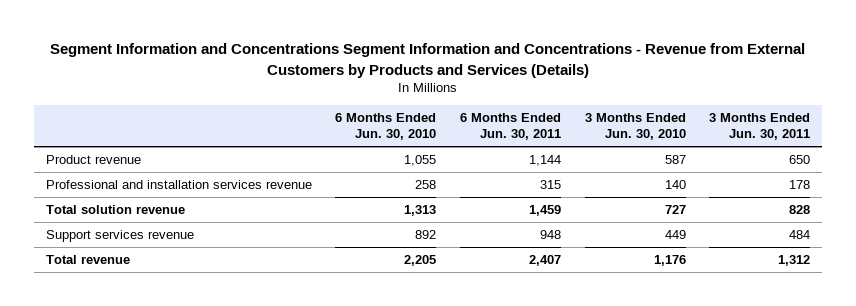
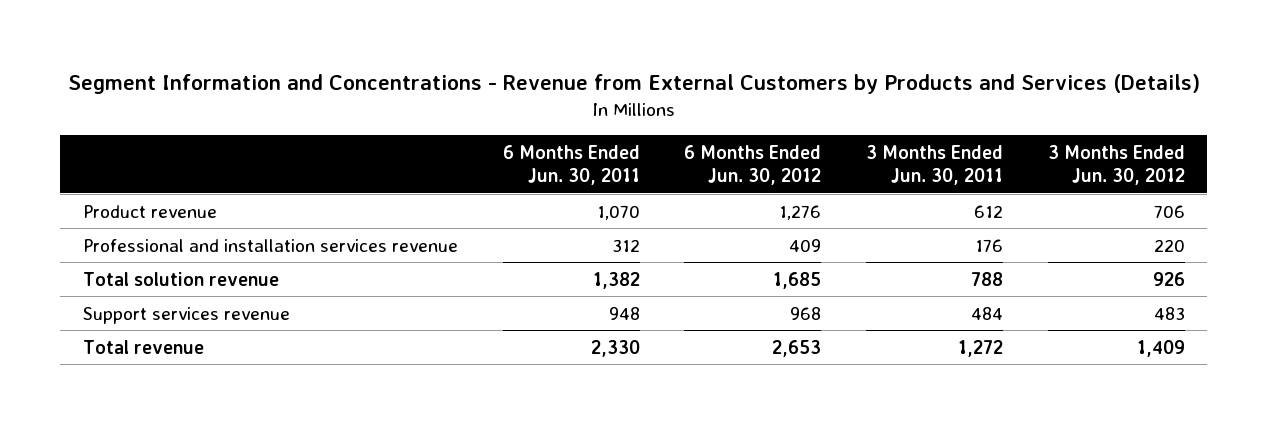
- Segment Information and Concentrations Segment Information and Concentrations - Revenue from External Customers by Products and Services (Details)
+ Segment Information and Concentrations - Revenue from External Customers by Products and Services (Details)
- | 6 Months Ended Jun. 30, 2010 | 6 Months Ended Jun. 30, 2011 | 3 Months Ended Jun. 30, 2010 | 3 Months Ended Jun. 30, 2011
+ | 6 Months Ended Jun. 30, 2011 | 6 Months Ended Jun. 30, 2012 | 3 Months Ended Jun. 30, 2011 | 3 Months Ended Jun. 30, 2012
- Product revenue | 1,055 | 1,144 | 587 | 650
- Professional and installation services revenue | 258 | 315 | 140 | 178
- Total solution revenue | 1,313 | 1,459 | 727 | 828
+ Product revenue | 1,070 | 1,276 | 612 | 706
+ Professional and installation services revenue | 312 | 409 | 176 | 220
+ Total solution revenue | 1,382 | 1,685 | 788 | 926
- Total revenue | 2,205 | 2,407 | 1,176 | 1,312
+ Total revenue | 2,330 | 2,653 | 1,272 | 1,409

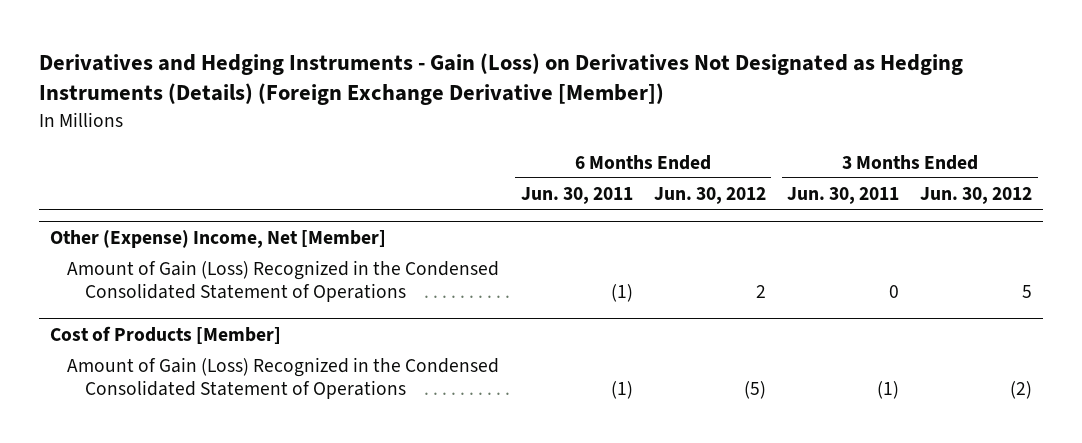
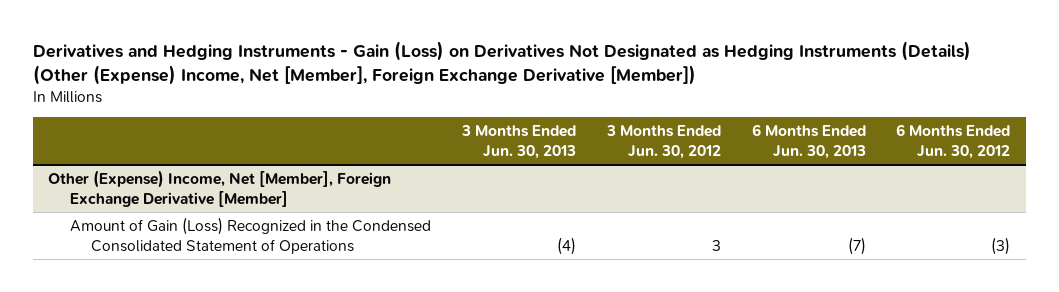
- Derivatives and Hedging Instruments - Gain (Loss) on Derivatives Not Designated as Hedging Instruments (Details) (Foreign Exchange Derivative [Member])
+ Derivatives and Hedging Instruments - Gain (Loss) on Derivatives Not Designated as Hedging Instruments (Details) (Other (Expense) Income, Net [Member], Foreign Exchange Derivative [Member])
- | 6 Months Ended Jun. 30, 2011 | 6 Months Ended Jun. 30, 2012 | 3 Months Ended Jun. 30, 2011 | 3 Months Ended Jun. 30, 2012
+ | 3 Months Ended Jun. 30, 2013 | 3 Months Ended Jun. 30, 2012 | 6 Months Ended Jun. 30, 2013 | 6 Months Ended Jun. 30, 2012
- Other (Expense) Income, Net [Member]
- Amount of Gain (Loss) Recognized in the Condensed Consolidated Statement of Operations | (1) | 2 | 0 | 5
- Cost of Products [Member]
- Amount of Gain (Loss) Recognized in the Condensed Consolidated Statement of Operations | (1) | (5) | (1) | (2)
+ Other (Expense) Income, Net [Member], Foreign Exchange Derivative [Member]
+ Amount of Gain (Loss) Recognized in the Condensed Consolidated Statement of Operations | (4) | 3 | (7) | (3)

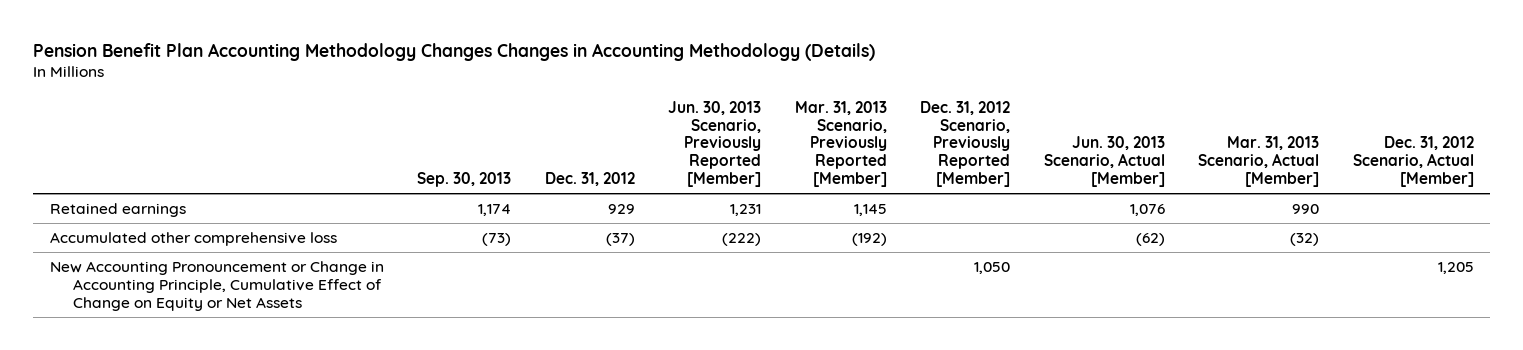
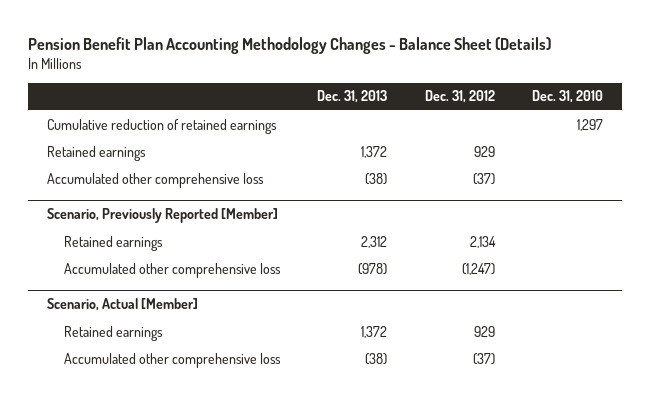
- Pension Benefit Plan Accounting Methodology Changes Changes in Accounting Methodology (Details)
+ Pension Benefit Plan Accounting Methodology Changes - Balance Sheet (Details)
- | Sep. 30, 2013 | Dec. 31, 2012 | Jun. 30, 2013 Scenario, Previously Reported [Member] | Mar. 31, 2013 Scenario, Previously Reported [Member] | Dec. 31, 2012 Scenario, Previously Reported [Member] | Jun. 30, 2013 Scenario, Actual [Member] | Mar. 31, 2013 Scenario, Actual [Member] | Dec. 31, 2012 Scenario, Actual [Member]
+ | Dec. 31, 2013 | Dec. 31, 2012 | Dec. 31, 2010
+ Cumulative reduction of retained earnings | | | 1,297
- New Accounting Pronouncement or Change in Accounting Principle, Cumulative Effect of Change on Equity or Net Assets | | | | | 1,050 | | | 1,205
+ Scenario, Previously Reported [Member]
+ Retained earnings | 2,312 | 2,134 |
+ Accumulated other comprehensive loss | (978) | (1,247) |
+ Scenario, Actual [Member]
+ Retained earnings | 1,372 | 929 |
+ Accumulated other comprehensive loss | (38) | (37) |

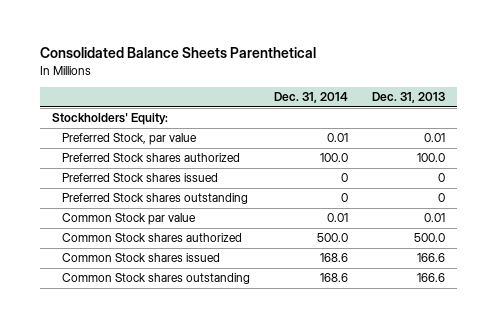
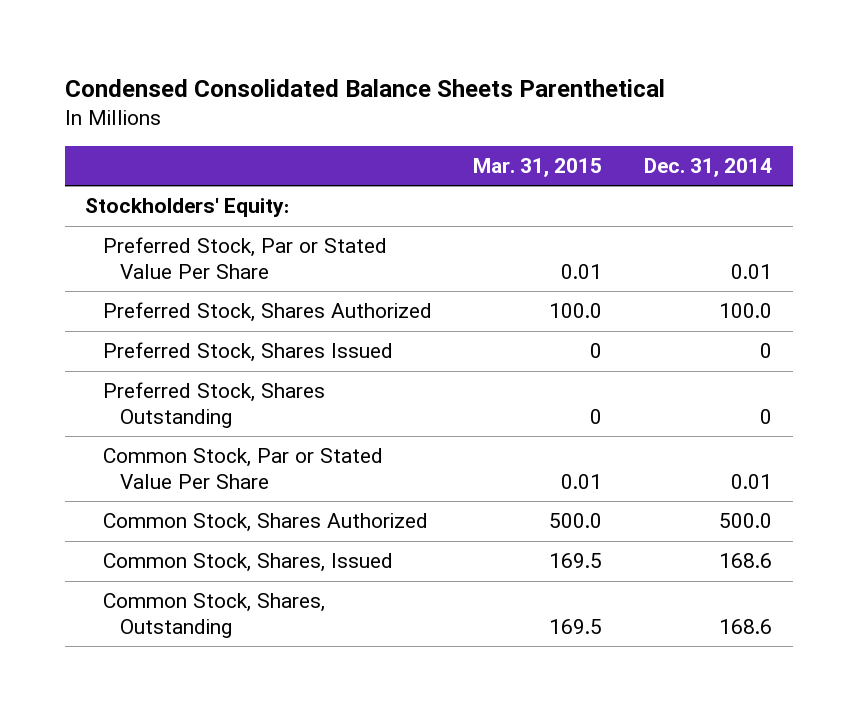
- Consolidated Balance Sheets Parenthetical
+ Condensed Consolidated Balance Sheets Parenthetical
- | Dec. 31, 2014 | Dec. 31, 2013
+ | Mar. 31, 2015 | Dec. 31, 2014
- Preferred Stock, par value | 0.01 | 0.01
- Preferred Stock shares authorized | 100.0 | 100.0
- Preferred Stock shares issued | 0 | 0
- Preferred Stock shares outstanding | 0 | 0
- Common Stock par value | 0.01 | 0.01
- Common Stock shares authorized | 500.0 | 500.0
- Common Stock shares issued | 168.6 | 166.6
- Common Stock shares outstanding | 168.6 | 166.6
+ Preferred Stock, Par or Stated Value Per Share | 0.01 | 0.01
+ Preferred Stock, Shares Authorized | 100.0 | 100.0
+ Preferred Stock, Shares Issued | 0 | 0
+ Preferred Stock, Shares Outstanding | 0 | 0
+ Common Stock, Par or Stated Value Per Share | 0.01 | 0.01
+ Common Stock, Shares Authorized | 500.0 | 500.0
+ Common Stock, Shares, Issued | 169.5 | 168.6
+ Common Stock, Shares, Outstanding | 169.5 | 168.6

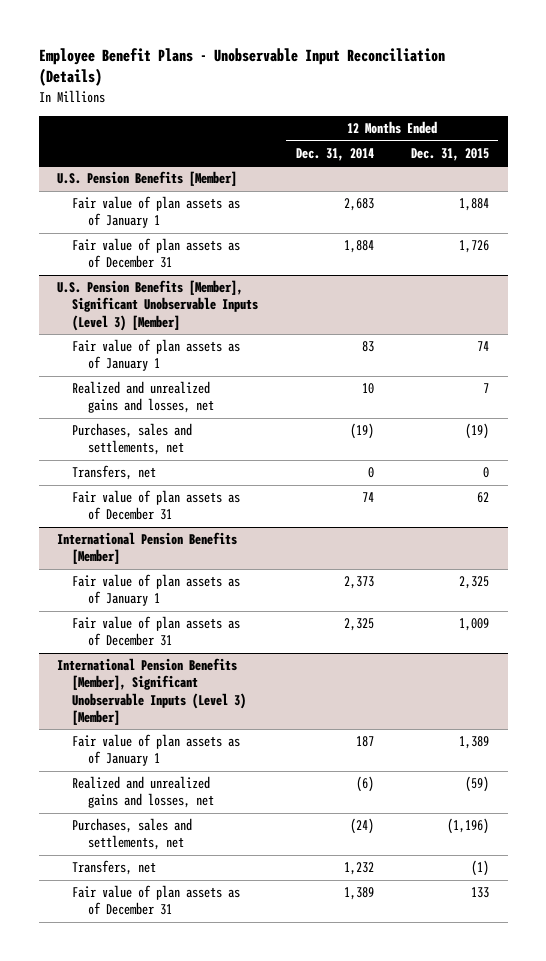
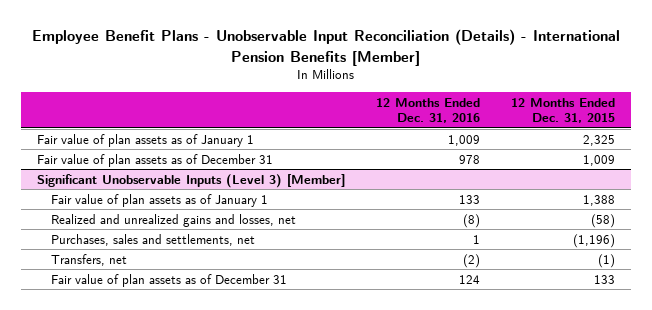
- Employee Benefit Plans - Unobservable Input Reconciliation (Details)
+ Employee Benefit Plans - Unobservable Input Reconciliation (Details) - International Pension Benefits [Member]
- | 12 Months Ended Dec. 31, 2014 | 12 Months Ended Dec. 31, 2015
+ | 12 Months Ended Dec. 31, 2016 | 12 Months Ended Dec. 31, 2015
- U.S. Pension Benefits [Member]
- Fair value of plan assets as of January 1 | 2,683 | 1,884
- Fair value of plan assets as of December 31 | 1,884 | 1,726
- U.S. Pension Benefits [Member], Significant Unobservable Inputs (Level 3) [Member]
- Fair value of plan assets as of January 1 | 83 | 74
- Realized and unrealized gains and losses, net | 10 | 7
- Purchases, sales and settlements, net | (19) | (19)
- Transfers, net | 0 | 0
- Fair value of plan assets as of December 31 | 74 | 62
- International Pension Benefits [Member]
- International Pension Benefits [Member], Significant Unobservable Inputs (Level 3) [Member]
- Fair value of plan assets as of January 1 | 187 | 1,389
- Realized and unrealized gains and losses, net | (6) | (59)
+ Significant Unobservable Inputs (Level 3) [Member]
+ Fair value of plan assets as of January 1 | 133 | 1,388
+ Realized and unrealized gains and losses, net | (8) | (58)

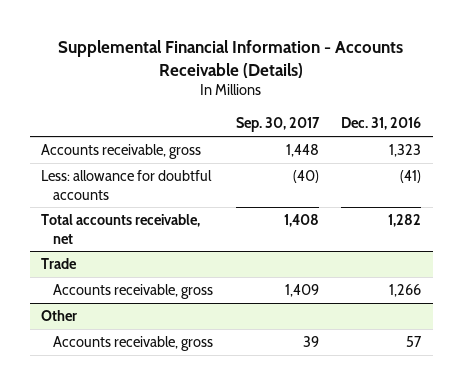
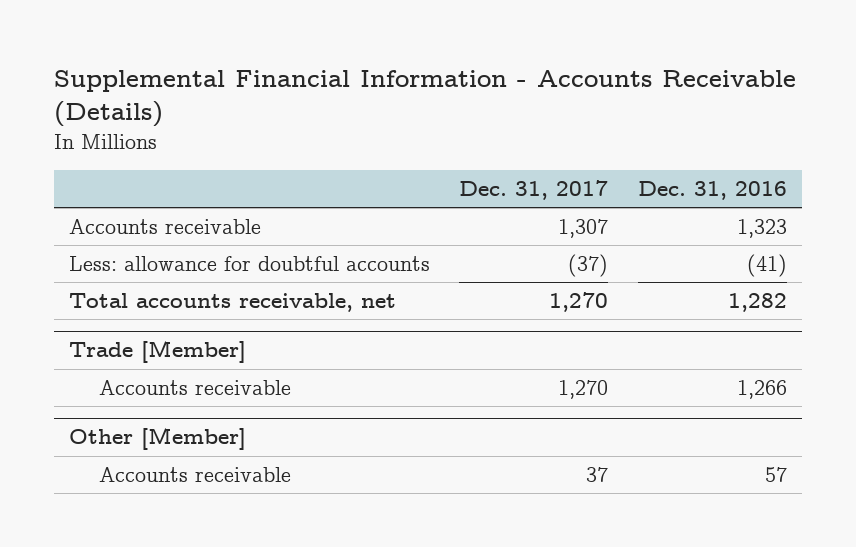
- | Sep. 30, 2017 | Dec. 31, 2016
+ | Dec. 31, 2017 | Dec. 31, 2016
- Accounts receivable, gross | 1,448 | 1,323
+ Accounts receivable | 1,307 | 1,323
- Trade
- Accounts receivable, gross | 1,409 | 1,266
- Other
- Accounts receivable, gross | 39 | 57
+ Trade [Member]
+ Accounts receivable | 1,270 | 1,266
+ Other [Member]
+ Accounts receivable | 37 | 57

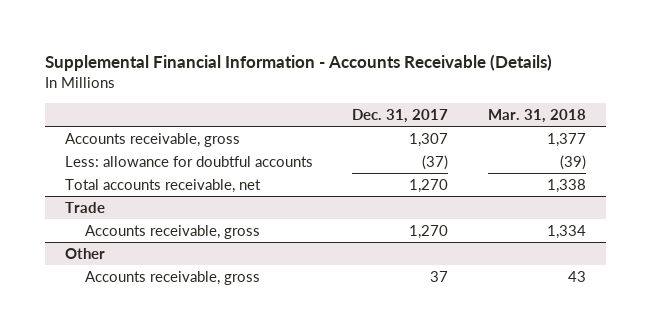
- | Dec. 31, 2017 | Dec. 31, 2016
+ | Dec. 31, 2017 | Mar. 31, 2018
- Accounts receivable | 1,307 | 1,323
+ Accounts receivable, gross | 1,307 | 1,377
- Trade [Member]
- Accounts receivable | 1,270 | 1,266
- Other [Member]
- Accounts receivable | 37 | 57
+ Trade
+ Accounts receivable, gross | 1,270 | 1,334
+ Other
+ Accounts receivable, gross | 37 | 43

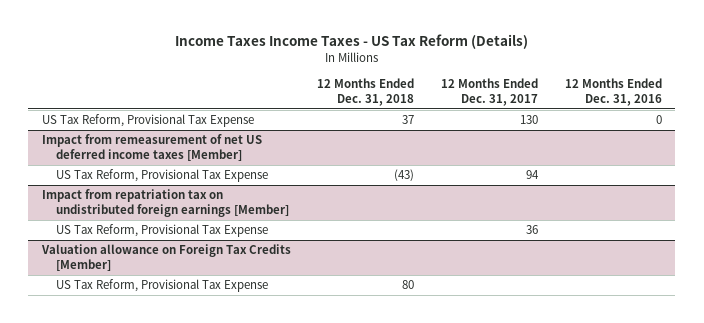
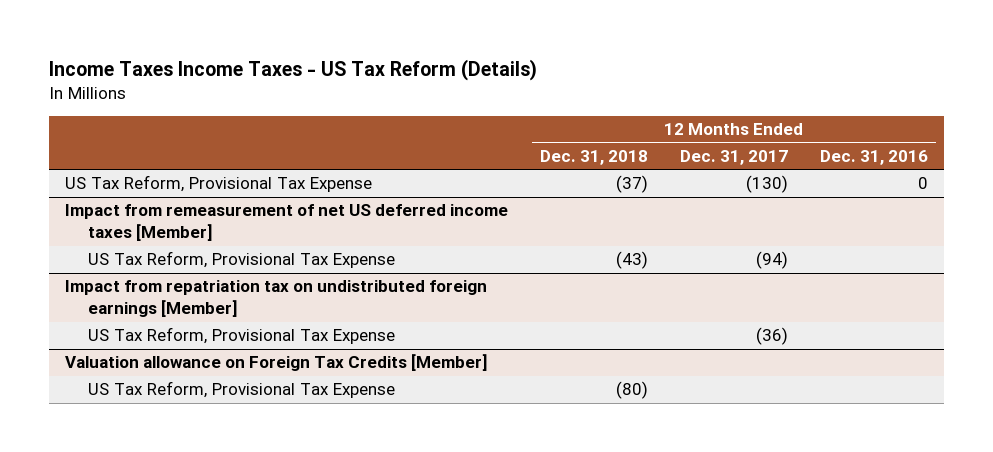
- US Tax Reform, Provisional Tax Expense | 37 | 130 | 0
+ US Tax Reform, Provisional Tax Expense | (37) | (130) | 0
@ Impact from remeasurement of net US deferred income taxes [Member]
- US Tax Reform, Provisional Tax Expense | (43) | 94 |
+ US Tax Reform, Provisional Tax Expense | (43) | (94) |
@ Impact from repatriation tax on undistributed foreign earnings [Member]
- US Tax Reform, Provisional Tax Expense | | 36 |
+ US Tax Reform, Provisional Tax Expense | | (36) |
@ Valuation allowance on Foreign Tax Credits [Member]
- US Tax Reform, Provisional Tax Expense | 80 | |
+ US Tax Reform, Provisional Tax Expense | (80) | |

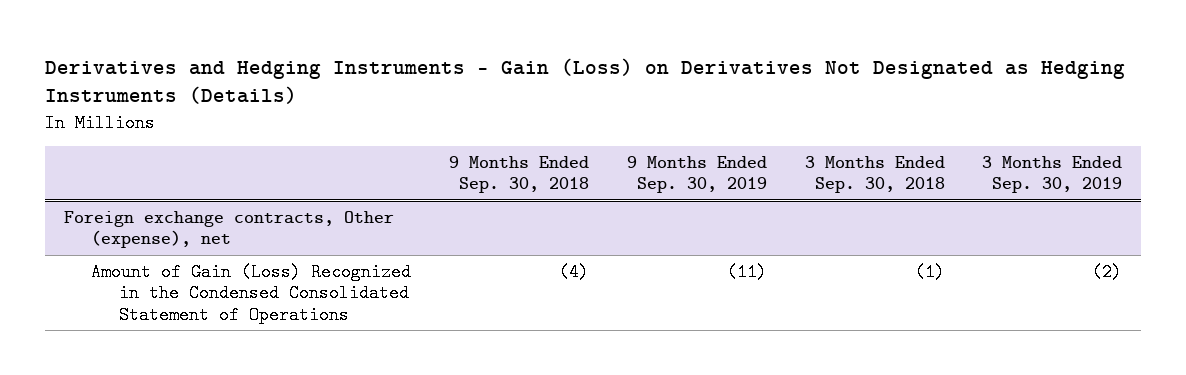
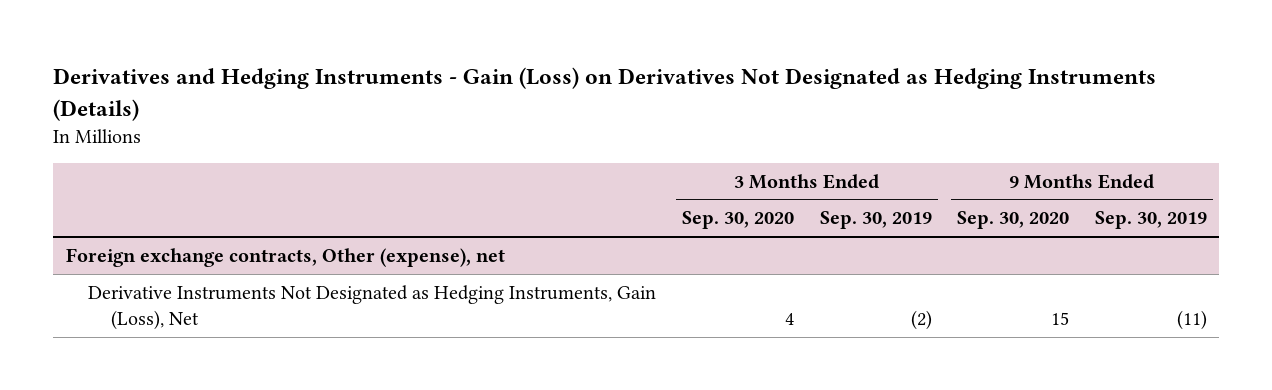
- | 9 Months Ended Sep. 30, 2018 | 9 Months Ended Sep. 30, 2019 | 3 Months Ended Sep. 30, 2018 | 3 Months Ended Sep. 30, 2019
+ | 3 Months Ended Sep. 30, 2020 | 3 Months Ended Sep. 30, 2019 | 9 Months Ended Sep. 30, 2020 | 9 Months Ended Sep. 30, 2019
@ Foreign exchange contracts, Other (expense), net
- Amount of Gain (Loss) Recognized in the Condensed Consolidated Statement of Operations | (4) | (11) | (1) | (2)
+ Derivative Instruments Not Designated as Hedging Instruments, Gain (Loss), Net | 4 | (2) | 15 | (11)

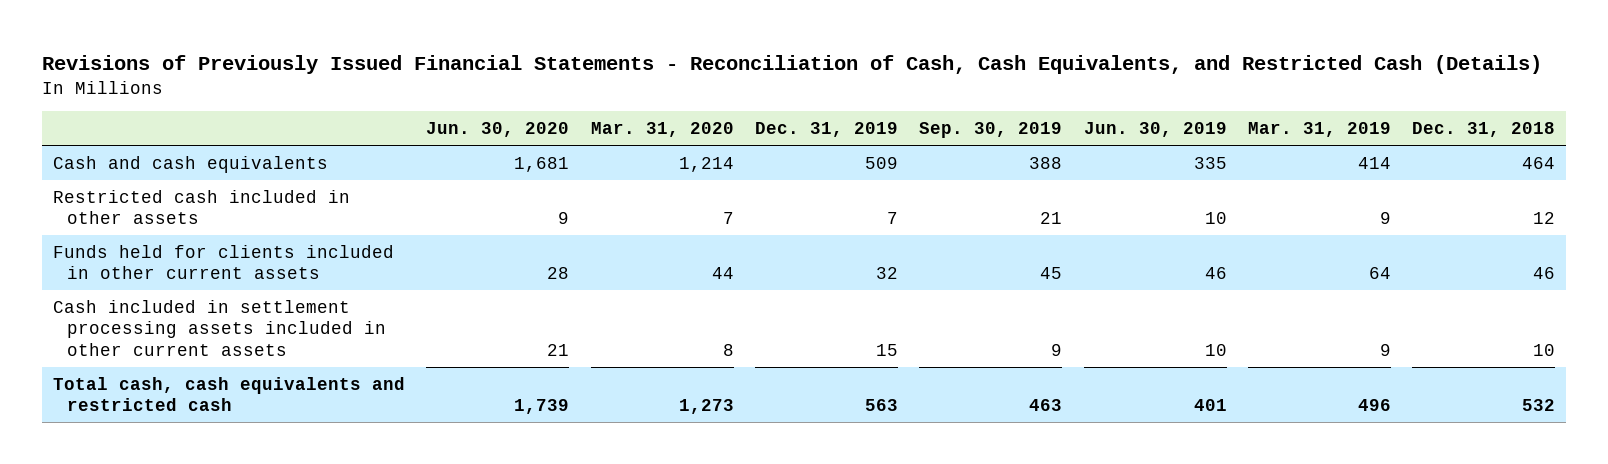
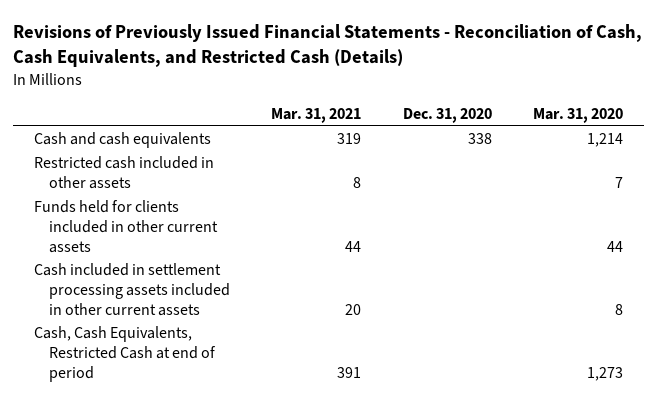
- | Jun. 30, 2020 | Mar. 31, 2020 | Dec. 31, 2019 | Sep. 30, 2019 | Jun. 30, 2019 | Mar. 31, 2019 | Dec. 31, 2018
+ | Mar. 31, 2021 | Dec. 31, 2020 | Mar. 31, 2020
- Total cash, cash equivalents and restricted cash | 1,739 | 1,273 | 563 | 463 | 401 | 496 | 532
+ Cash, Cash Equivalents, Restricted Cash at end of period | 391 | | 1,273

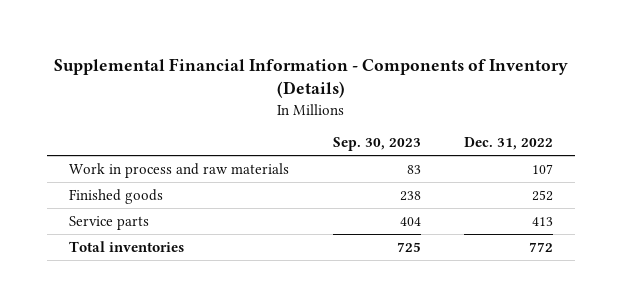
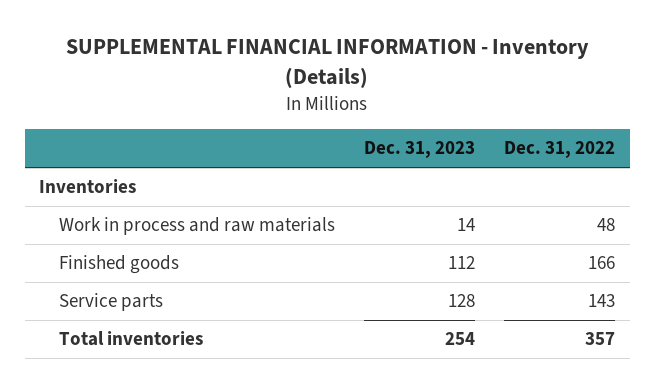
- Supplemental Financial Information - Components of Inventory (Details)
+ SUPPLEMENTAL FINANCIAL INFORMATION - Inventory (Details)
- | Sep. 30, 2023 | Dec. 31, 2022
+ | Dec. 31, 2023 | Dec. 31, 2022
- Work in process and raw materials | 83 | 107
- Finished goods | 238 | 252
- Service parts | 404 | 413
- Total inventories | 725 | 772
+ Inventories
+ Work in process and raw materials | 14 | 48
+ Finished goods | 112 | 166
+ Service parts | 128 | 143
+ Total inventories | 254 | 357

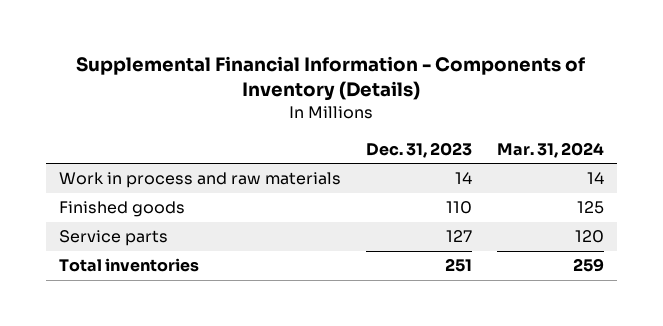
- SUPPLEMENTAL FINANCIAL INFORMATION - Inventory (Details)
+ Supplemental Financial Information - Components of Inventory (Details)
- | Dec. 31, 2023 | Dec. 31, 2022
+ | Dec. 31, 2023 | Mar. 31, 2024
- Inventories
- Finished goods | 112 | 166
- Service parts | 128 | 143
- Total inventories | 254 | 357
+ Finished goods | 110 | 125
+ Service parts | 127 | 120
+ Total inventories | 251 | 259

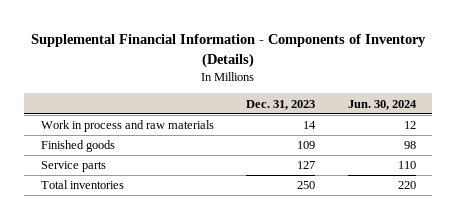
- | Dec. 31, 2023 | Mar. 31, 2024
+ | Dec. 31, 2023 | Jun. 30, 2024
- Finished goods | 110 | 125
+ Finished goods | 109 | 98
- Total inventories | 251 | 259
+ Total inventories | 250 | 220

